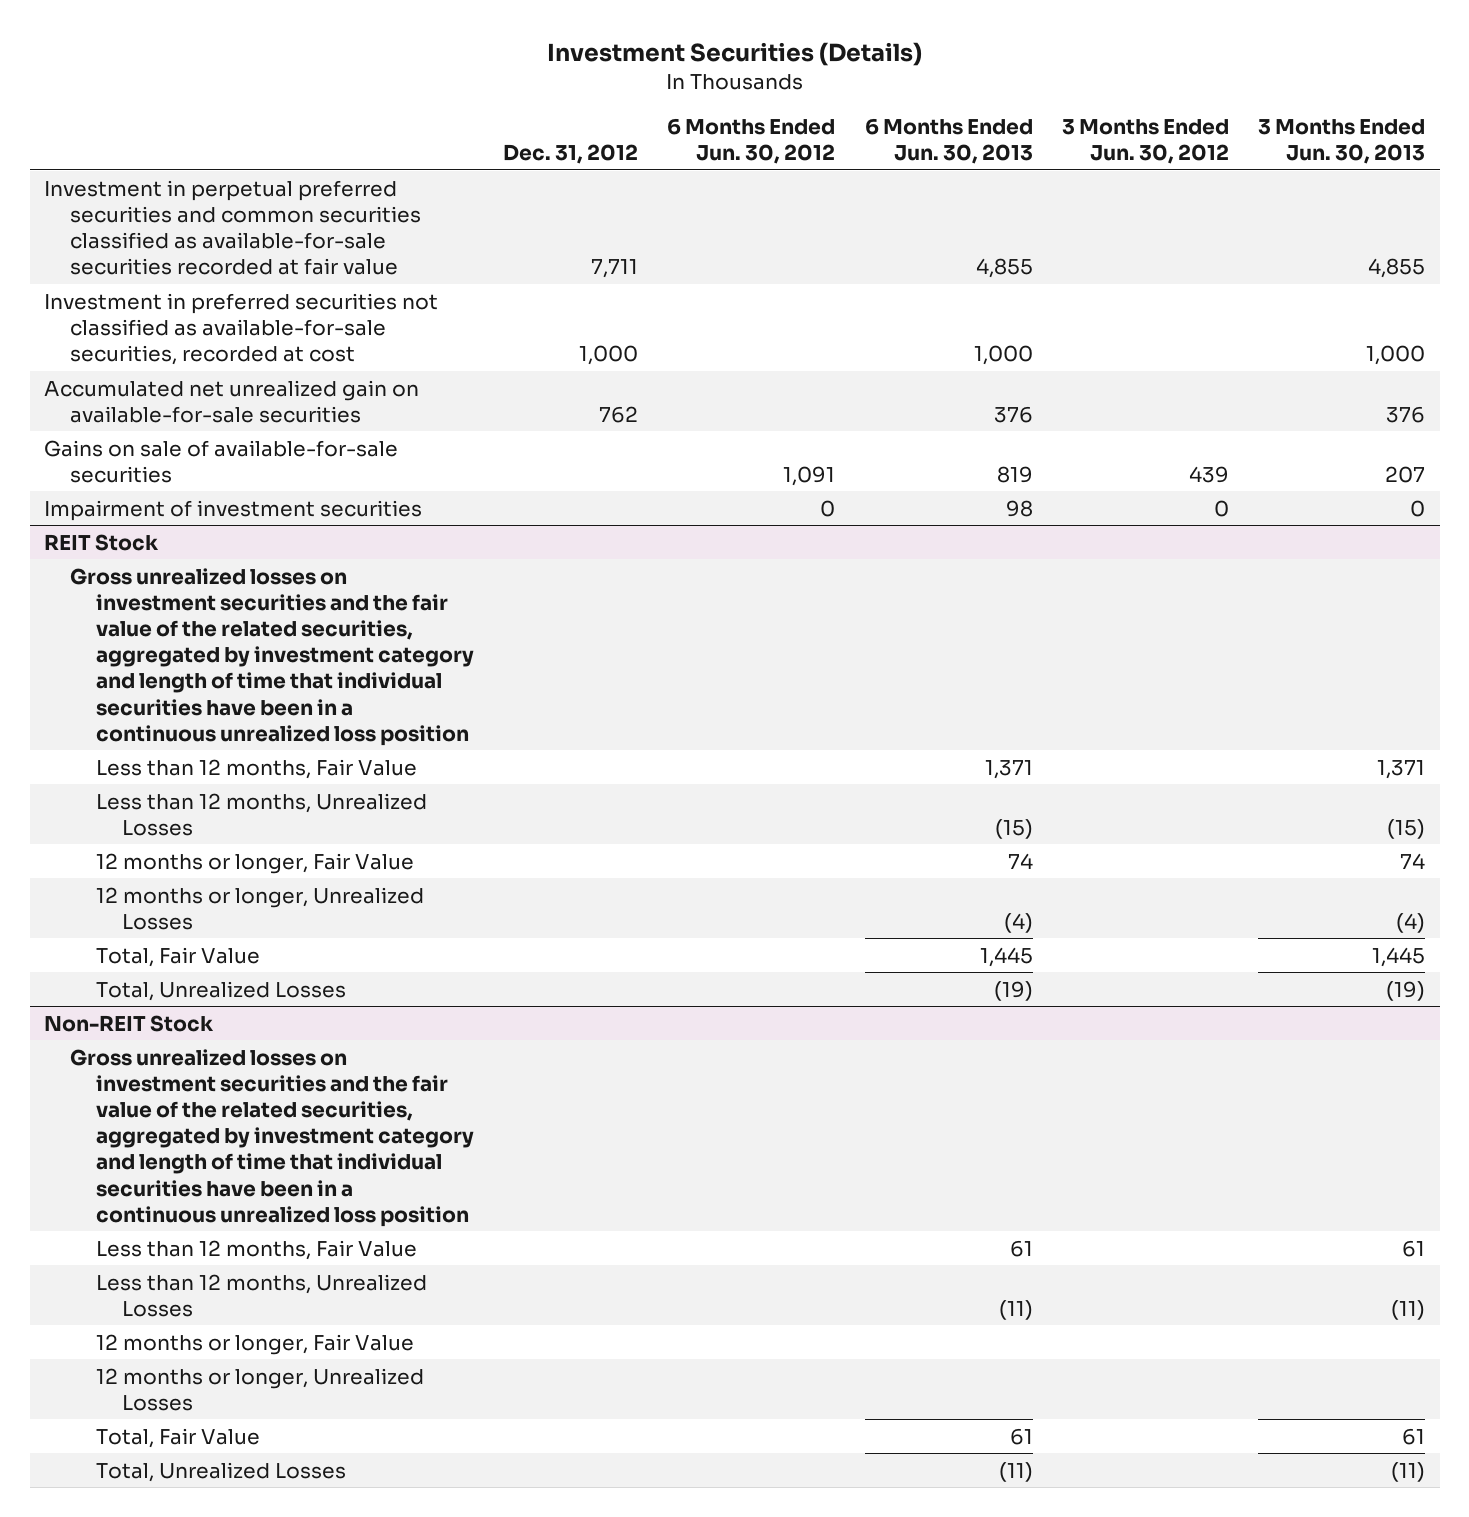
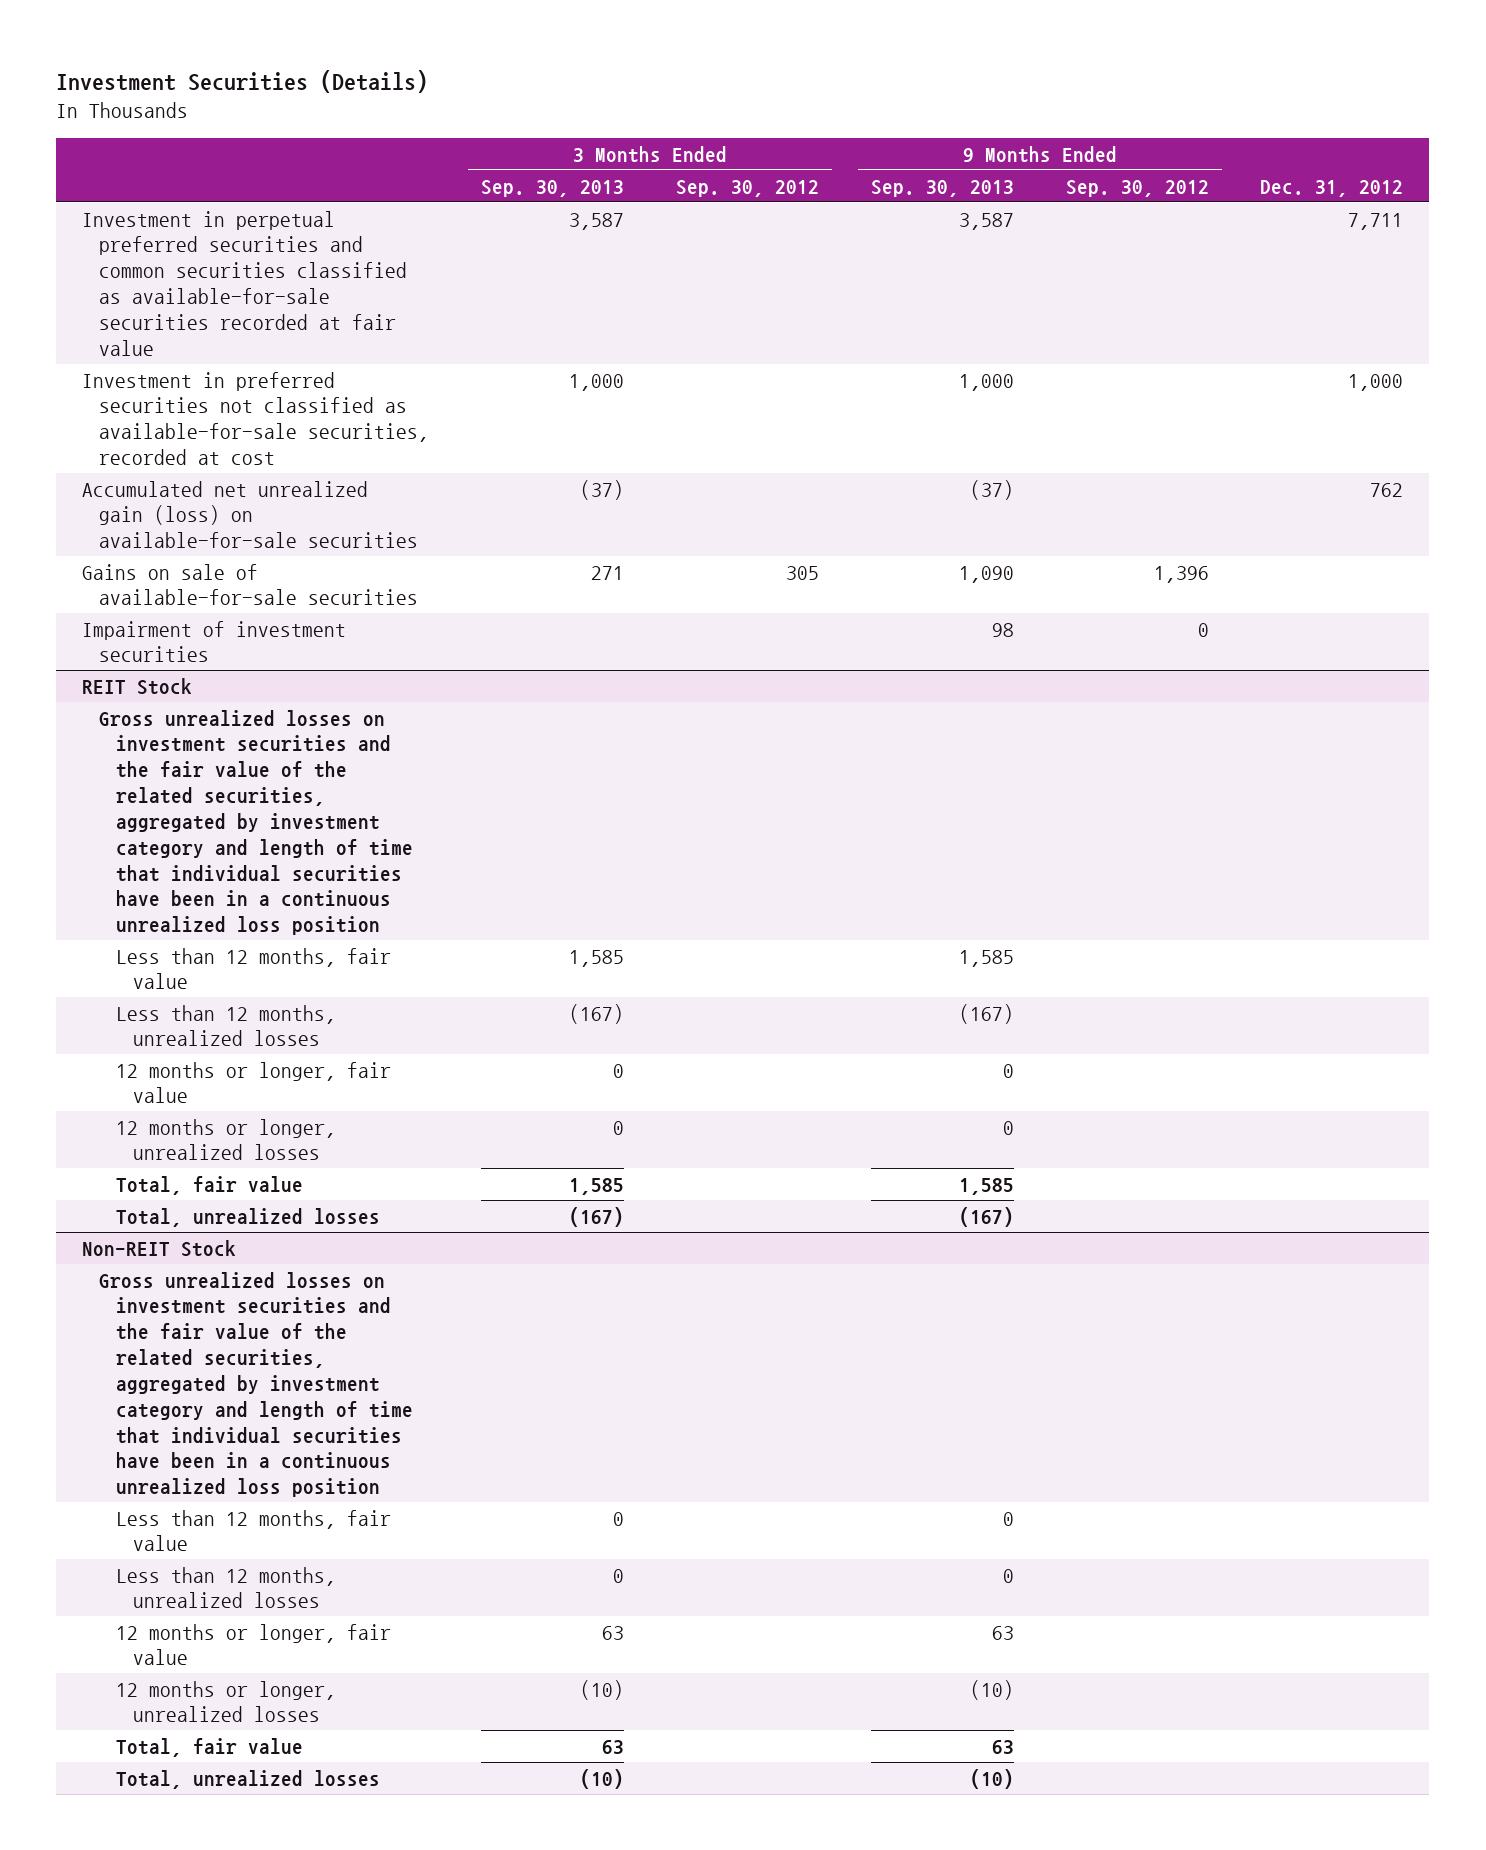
- | Dec. 31, 2012 | 6 Months Ended Jun. 30, 2012 | 6 Months Ended Jun. 30, 2013 | 3 Months Ended Jun. 30, 2012 | 3 Months Ended Jun. 30, 2013
+ | 3 Months Ended Sep. 30, 2013 | 3 Months Ended Sep. 30, 2012 | 9 Months Ended Sep. 30, 2013 | 9 Months Ended Sep. 30, 2012 | Dec. 31, 2012
- Accumulated net unrealized gain on available-for-sale securities | 762 | | 376 | | 376
+ Accumulated net unrealized gain (loss) on available-for-sale securities | (37) | | (37) | | 762
@ REIT Stock
- Less than 12 months, Fair Value | | | 1,371 | | 1,371
- Less than 12 months, Unrealized Losses | | | (15) | | (15)
- 12 months or longer, Fair Value | | | 74 | | 74
- 12 months or longer, Unrealized Losses | | | (4) | | (4)
- Total, Fair Value | | | 1,445 | | 1,445
- Total, Unrealized Losses | | | (19) | | (19)
+ Less than 12 months, fair value | 1,585 | | 1,585 | |
+ Less than 12 months, unrealized losses | (167) | | (167) | |
+ 12 months or longer, fair value | 0 | | 0 | |
+ 12 months or longer, unrealized losses | 0 | | 0 | |
+ Total, fair value | 1,585 | | 1,585 | |
+ Total, unrealized losses | (167) | | (167) | |
@ Non-REIT Stock
- Less than 12 months, Fair Value | | | 61 | | 61
- Less than 12 months, Unrealized Losses | | | (11) | | (11)
- 12 months or longer, Fair Value
- 12 months or longer, Unrealized Losses
- Total, Fair Value | | | 61 | | 61
- Total, Unrealized Losses | | | (11) | | (11)
+ Less than 12 months, fair value | 0 | | 0 | |
+ Less than 12 months, unrealized losses | 0 | | 0 | |
+ 12 months or longer, fair value | 63 | | 63 | |
+ 12 months or longer, unrealized losses | (10) | | (10) | |
+ Total, fair value | 63 | | 63 | |
+ Total, unrealized losses | (10) | | (10) | |

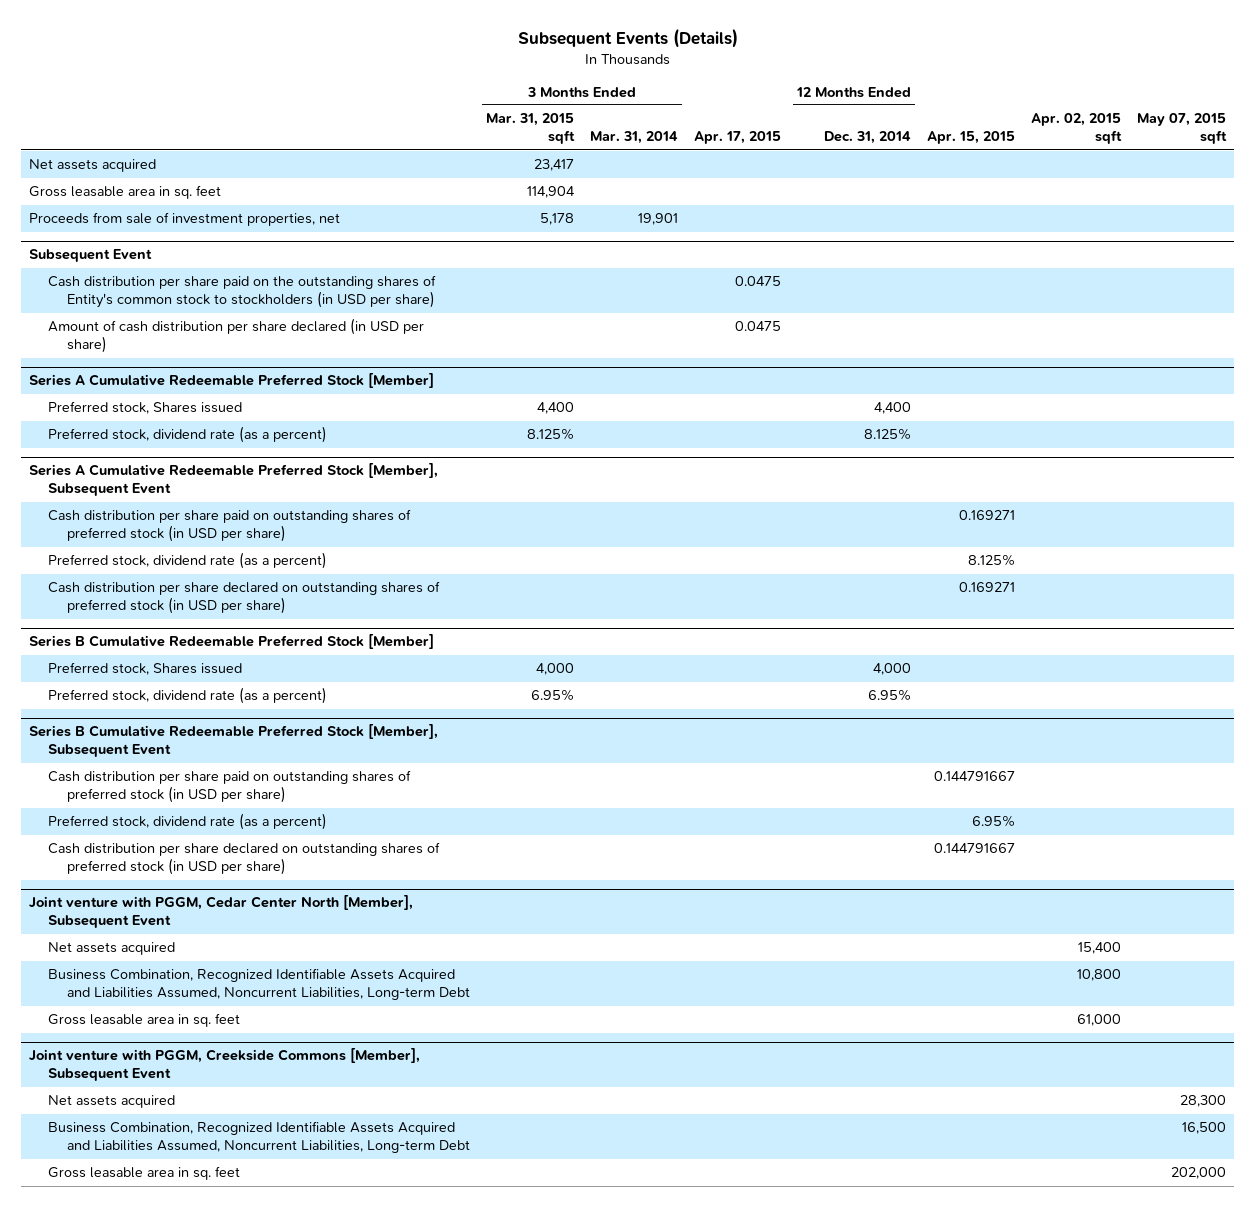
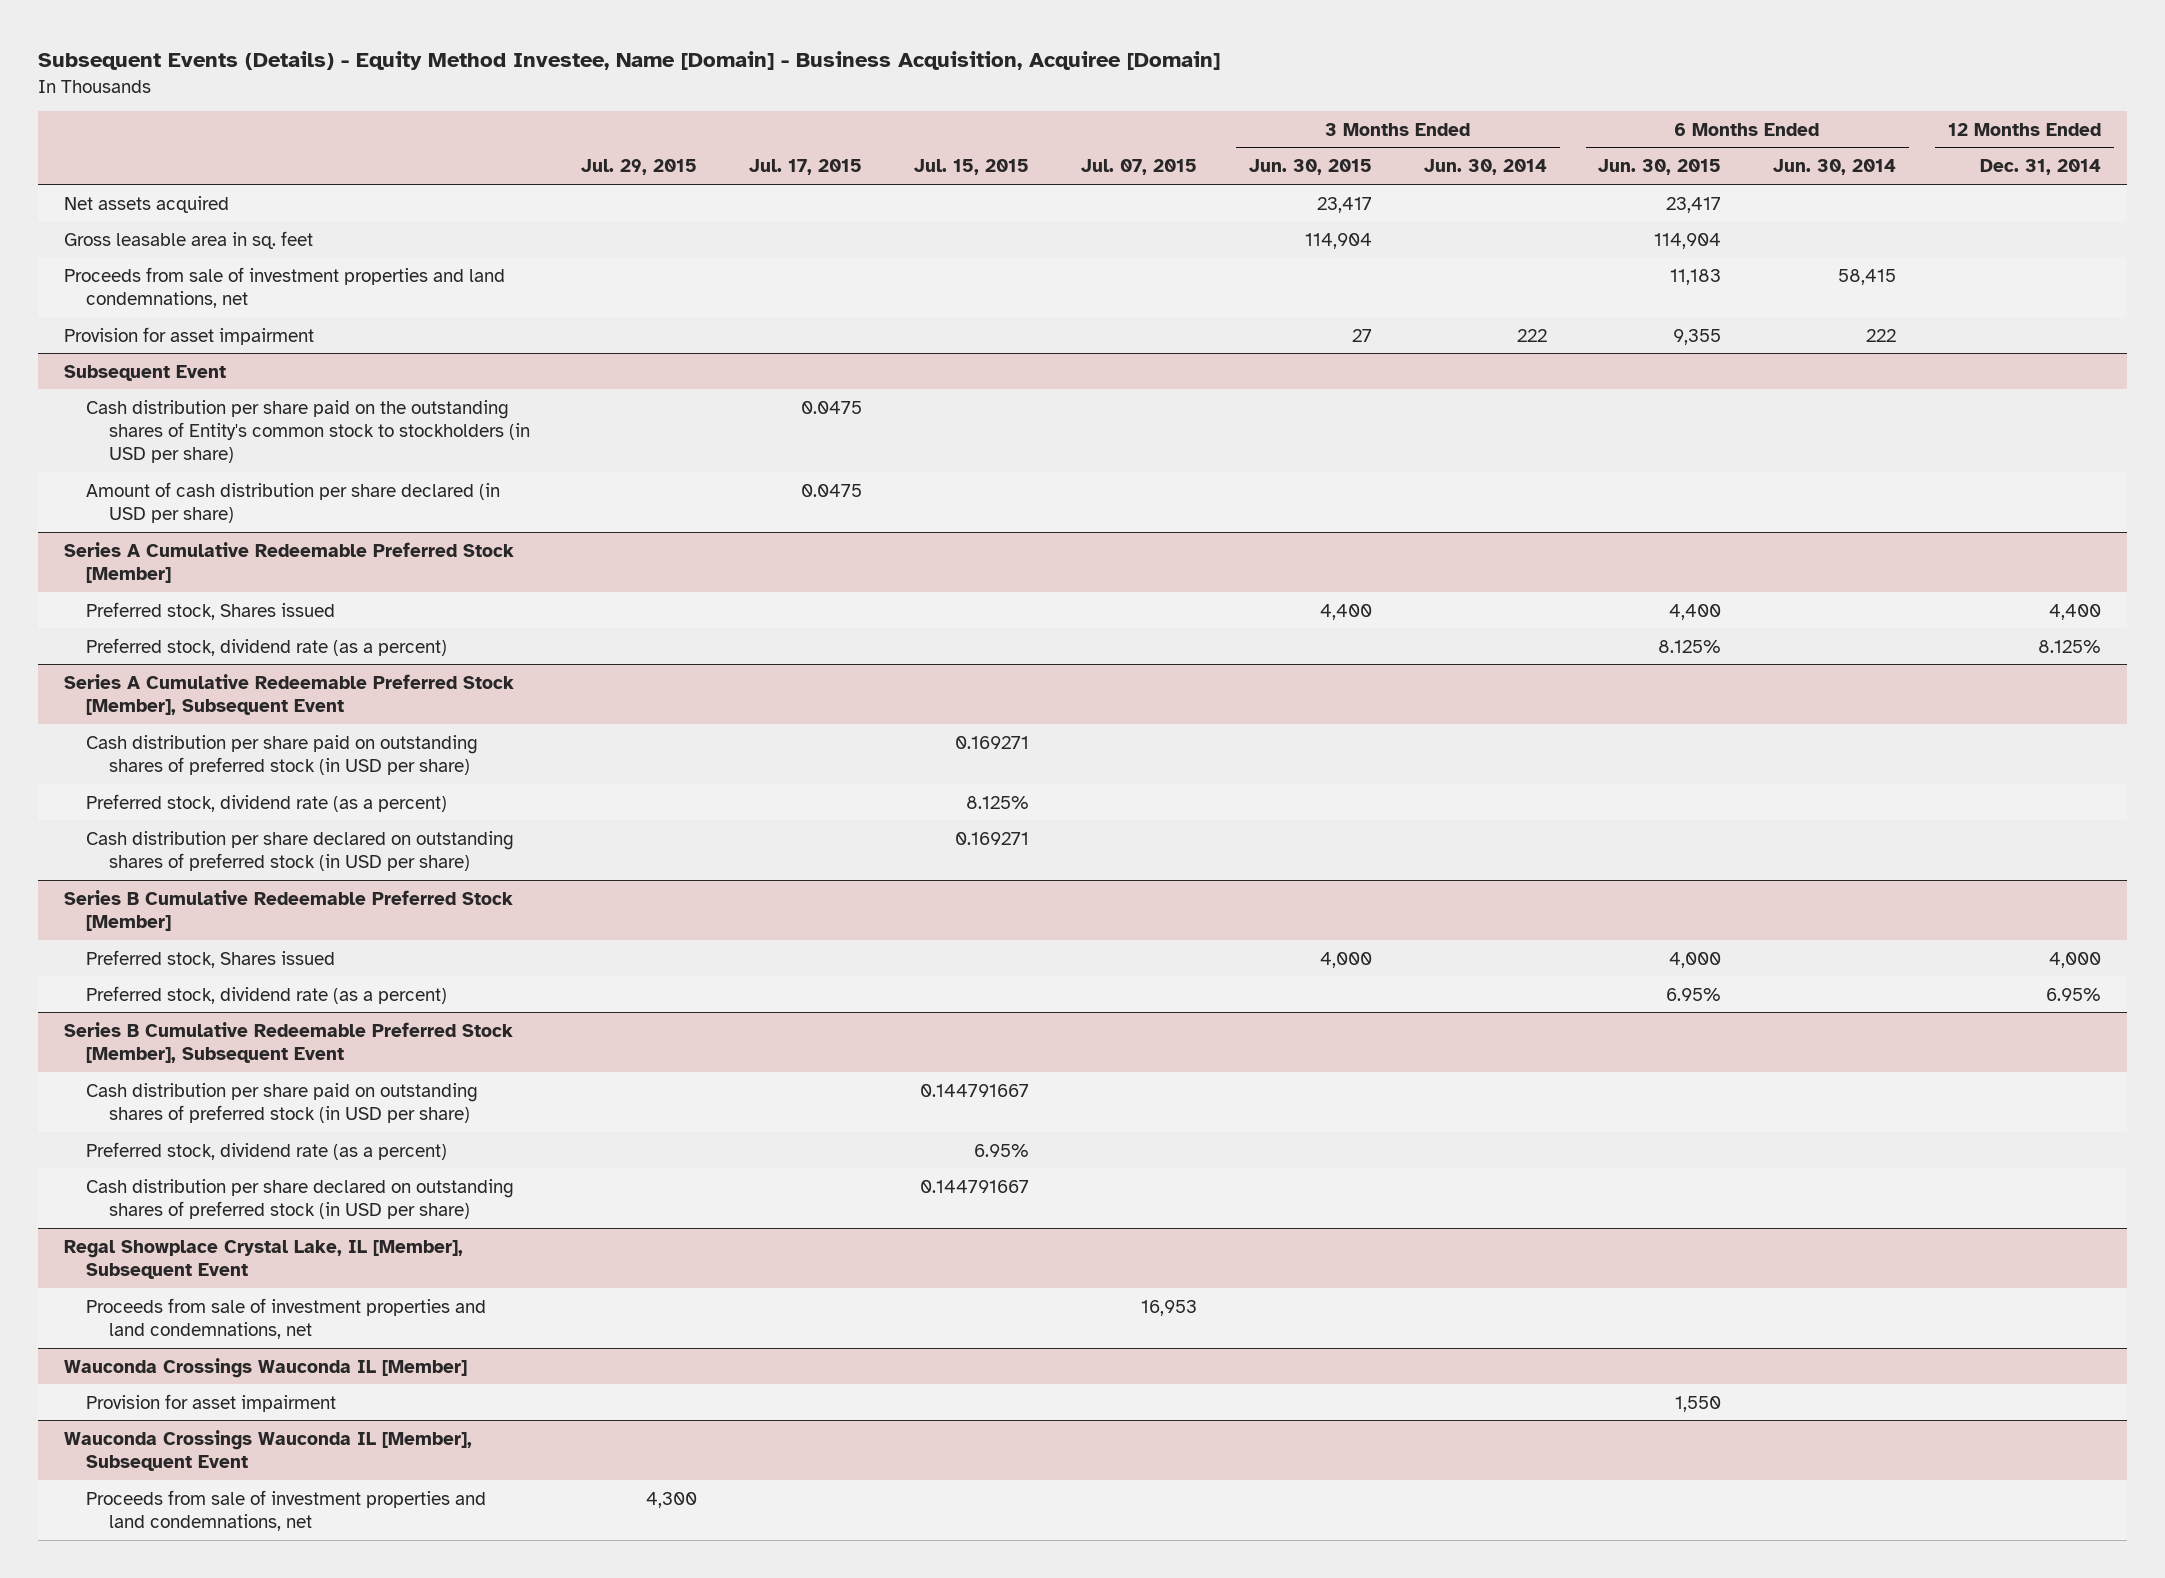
- Subsequent Events (Details)
+ Subsequent Events (Details) - Equity Method Investee, Name [Domain] - Business Acquisition, Acquiree [Domain]
- | 3 Months Ended Mar. 31, 2015 sqft | 3 Months Ended Mar. 31, 2014 | Apr. 17, 2015 | 12 Months Ended Dec. 31, 2014 | Apr. 15, 2015 | Apr. 02, 2015 sqft | May 07, 2015 sqft
+ | Jul. 29, 2015 | Jul. 17, 2015 | Jul. 15, 2015 | Jul. 07, 2015 | 3 Months Ended Jun. 30, 2015 | 3 Months Ended Jun. 30, 2014 | 6 Months Ended Jun. 30, 2015 | 6 Months Ended Jun. 30, 2014 | 12 Months Ended Dec. 31, 2014
- Proceeds from sale of investment properties, net | 5,178 | 19,901 | | | | |
+ Proceeds from sale of investment properties and land condemnations, net | | | | | | | 11,183 | 58,415 |
+ Provision for asset impairment | | | | | 27 | 222 | 9,355 | 222 |
- Joint venture with PGGM, Cedar Center North [Member], Subsequent Event
- Net assets acquired | | | | | | 15,400 |
- Business Combination, Recognized Identifiable Assets Acquired and Liabilities Assumed, Noncurrent Liabilities, Long-term Debt | | | | | | 10,800 |
- Gross leasable area in sq. feet | | | | | | 61,000 |
- Joint venture with PGGM, Creekside Commons [Member], Subsequent Event
- Net assets acquired | | | | | | | 28,300
- Business Combination, Recognized Identifiable Assets Acquired and Liabilities Assumed, Noncurrent Liabilities, Long-term Debt | | | | | | | 16,500
- Gross leasable area in sq. feet | | | | | | | 202,000
+ Regal Showplace Crystal Lake, IL [Member], Subsequent Event
+ Proceeds from sale of investment properties and land condemnations, net | | | | 16,953 | | | | |
+ Wauconda Crossings Wauconda IL [Member]
+ Provision for asset impairment | | | | | | | 1,550 | |
+ Wauconda Crossings Wauconda IL [Member], Subsequent Event
+ Proceeds from sale of investment properties and land condemnations, net | 4,300 | | | | | | | |

